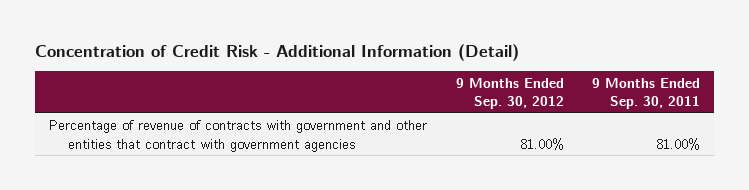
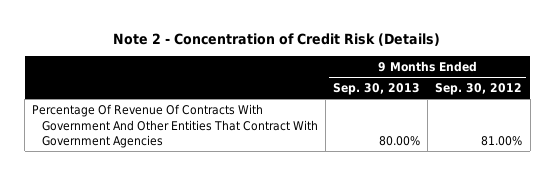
- Concentration of Credit Risk - Additional Information (Detail)
+ Note 2 - Concentration of Credit Risk (Details)
- | 9 Months Ended Sep. 30, 2012 | 9 Months Ended Sep. 30, 2011
+ | 9 Months Ended Sep. 30, 2013 | 9 Months Ended Sep. 30, 2012
- Percentage of revenue of contracts with government and other entities that contract with government agencies | 81.00% | 81.00%
+ Percentage Of Revenue Of Contracts With Government And Other Entities That Contract With Government Agencies | 80.00% | 81.00%

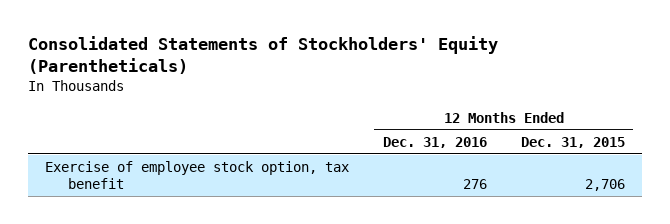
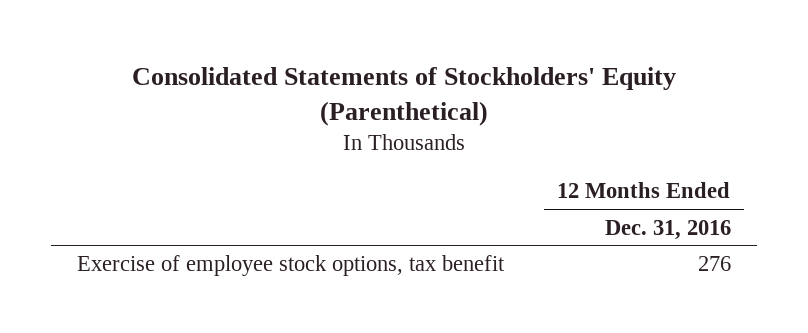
- Consolidated Statements of Stockholders' Equity (Parentheticals)
+ Consolidated Statements of Stockholders' Equity (Parenthetical)
- | 12 Months Ended Dec. 31, 2016 | 12 Months Ended Dec. 31, 2015
+ | 12 Months Ended Dec. 31, 2016
- Exercise of employee stock option, tax benefit | 276 | 2,706
+ Exercise of employee stock options, tax benefit | 276

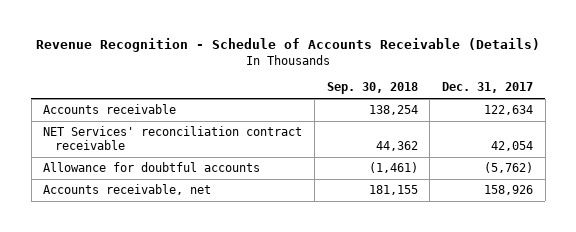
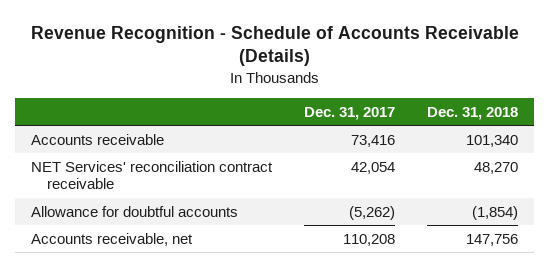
- | Sep. 30, 2018 | Dec. 31, 2017
+ | Dec. 31, 2017 | Dec. 31, 2018
- Accounts receivable | 138,254 | 122,634
+ Accounts receivable | 73,416 | 101,340
- Allowance for doubtful accounts | (1,461) | (5,762)
- Accounts receivable, net | 181,155 | 158,926
+ Allowance for doubtful accounts | (5,262) | (1,854)
+ Accounts receivable, net | 110,208 | 147,756

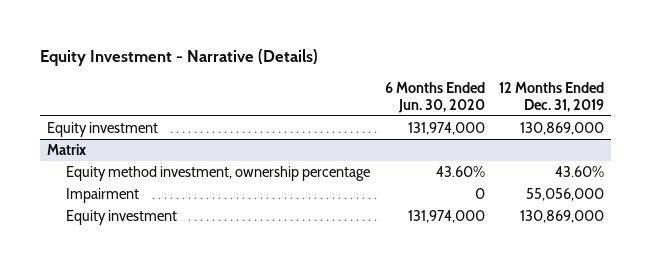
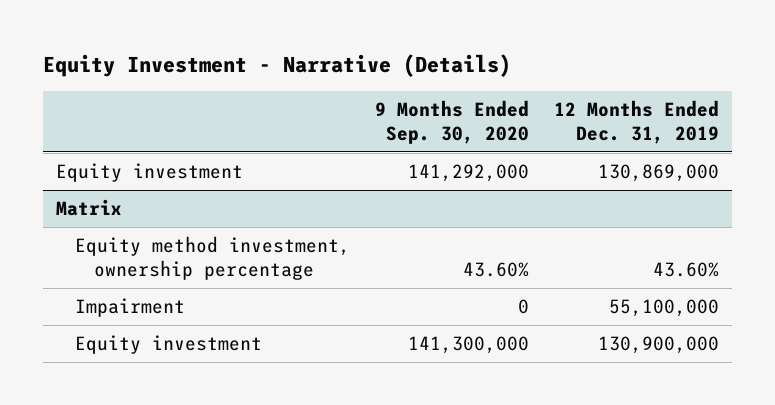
- | 6 Months Ended Jun. 30, 2020 | 12 Months Ended Dec. 31, 2019
+ | 9 Months Ended Sep. 30, 2020 | 12 Months Ended Dec. 31, 2019
@ Matrix
- Impairment | 0 | 55,056,000
- Equity investment | 131,974,000 | 130,869,000
+ Impairment | 0 | 55,100,000
+ Equity investment | 141,300,000 | 130,900,000

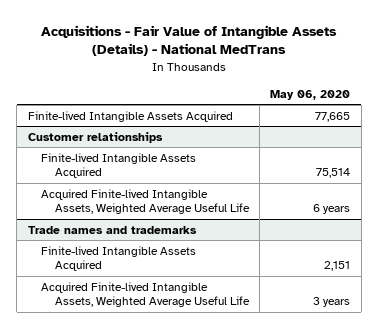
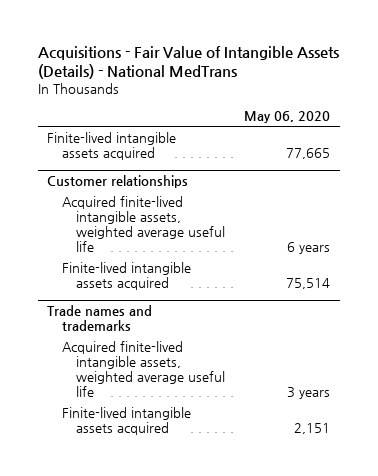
- Finite-lived Intangible Assets Acquired | 77,665
+ Finite-lived intangible assets acquired | 77,665
@ Customer relationships
- Finite-lived Intangible Assets Acquired | 75,514
- Acquired Finite-lived Intangible Assets, Weighted Average Useful Life | 6 years
+ Acquired finite-lived intangible assets, weighted average useful life | 6 years
+ Finite-lived intangible assets acquired | 75,514
@ Trade names and trademarks
- Finite-lived Intangible Assets Acquired | 2,151
- Acquired Finite-lived Intangible Assets, Weighted Average Useful Life | 3 years
+ Acquired finite-lived intangible assets, weighted average useful life | 3 years
+ Finite-lived intangible assets acquired | 2,151

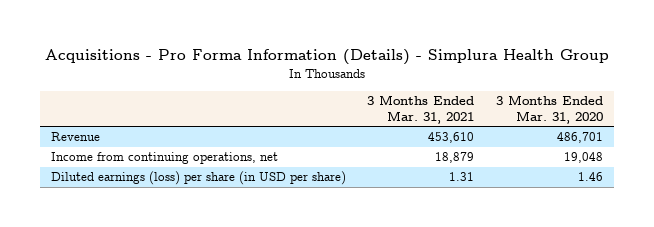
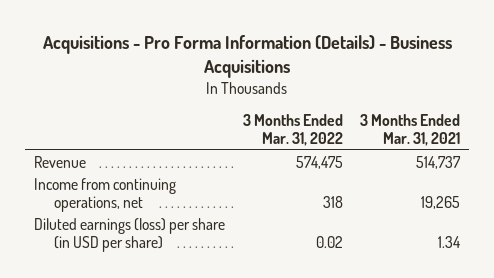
- Acquisitions - Pro Forma Information (Details) - Simplura Health Group
+ Acquisitions - Pro Forma Information (Details) - Business Acquisitions
- | 3 Months Ended Mar. 31, 2021 | 3 Months Ended Mar. 31, 2020
+ | 3 Months Ended Mar. 31, 2022 | 3 Months Ended Mar. 31, 2021
- Revenue | 453,610 | 486,701
- Income from continuing operations, net | 18,879 | 19,048
- Diluted earnings (loss) per share (in USD per share) | 1.31 | 1.46
+ Revenue | 574,475 | 514,737
+ Income from continuing operations, net | 318 | 19,265
+ Diluted earnings (loss) per share (in USD per share) | 0.02 | 1.34

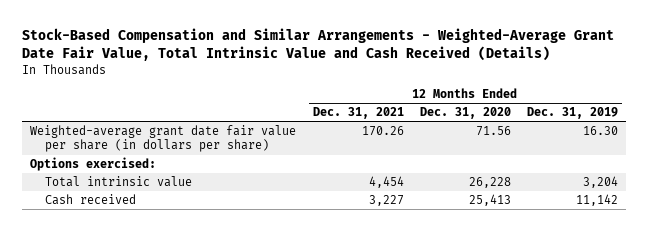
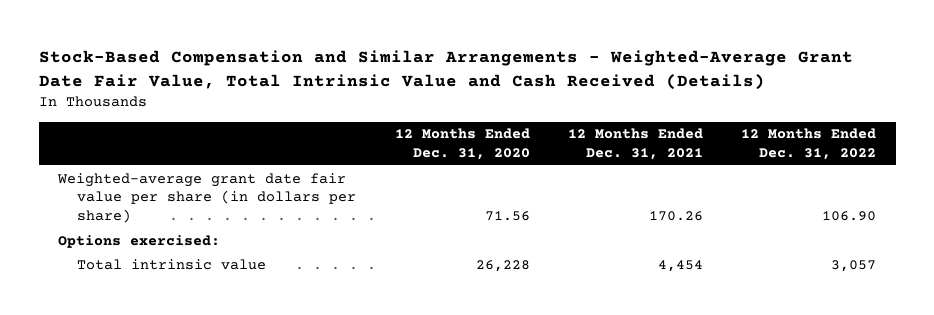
- | 12 Months Ended Dec. 31, 2021 | 12 Months Ended Dec. 31, 2020 | 12 Months Ended Dec. 31, 2019
+ | 12 Months Ended Dec. 31, 2020 | 12 Months Ended Dec. 31, 2021 | 12 Months Ended Dec. 31, 2022
- Cash received | 3,227 | 25,413 | 11,142

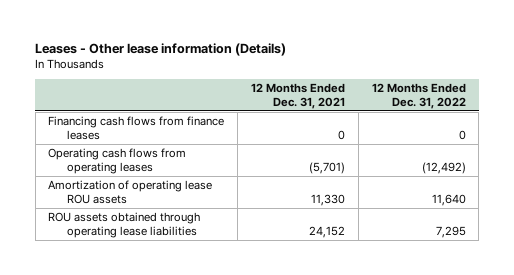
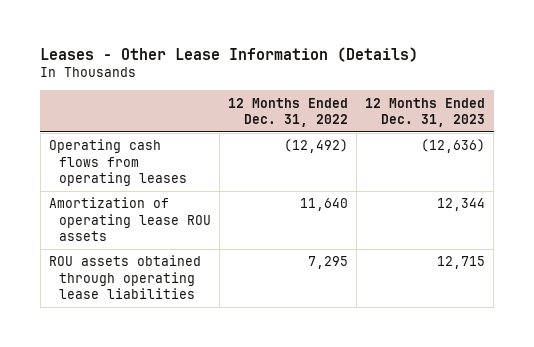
- Leases - Other lease information (Details)
+ Leases - Other Lease Information (Details)
- | 12 Months Ended Dec. 31, 2021 | 12 Months Ended Dec. 31, 2022
+ | 12 Months Ended Dec. 31, 2022 | 12 Months Ended Dec. 31, 2023
- Financing cash flows from finance leases | 0 | 0

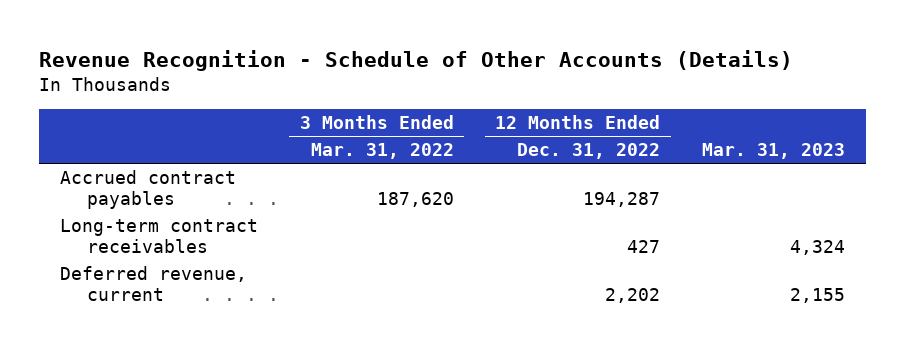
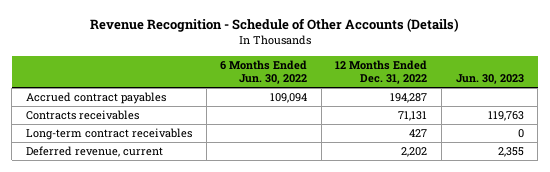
- | 3 Months Ended Mar. 31, 2022 | 12 Months Ended Dec. 31, 2022 | Mar. 31, 2023
+ | 6 Months Ended Jun. 30, 2022 | 12 Months Ended Dec. 31, 2022 | Jun. 30, 2023
+ Contracts receivables | | 71,131 | 119,763

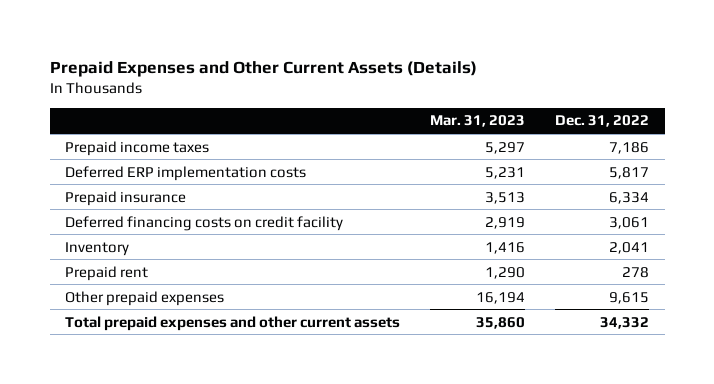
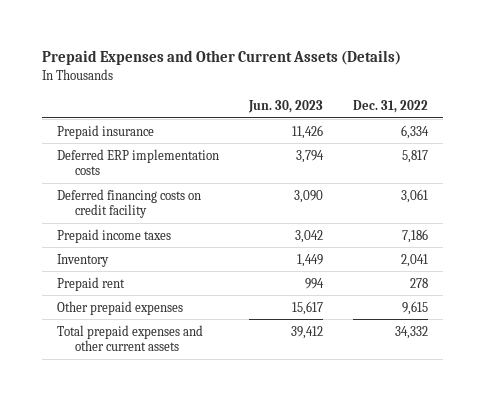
- | Mar. 31, 2023 | Dec. 31, 2022
+ | Jun. 30, 2023 | Dec. 31, 2022
moved down: Deferred ERP implementation costs | 3,794 | 5,817
moved down: Prepaid income taxes | 3,042 | 7,186

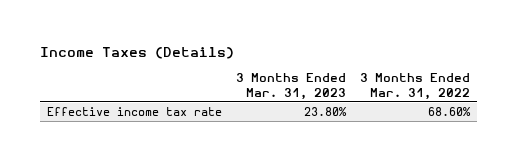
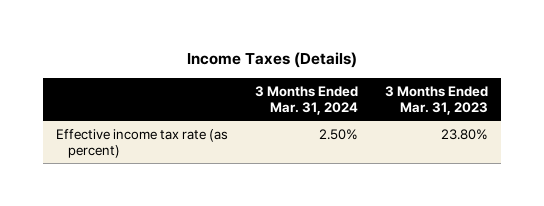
- | 3 Months Ended Mar. 31, 2023 | 3 Months Ended Mar. 31, 2022
+ | 3 Months Ended Mar. 31, 2024 | 3 Months Ended Mar. 31, 2023
- Effective income tax rate | 23.80% | 68.60%
+ Effective income tax rate (as percent) | 2.50% | 23.80%

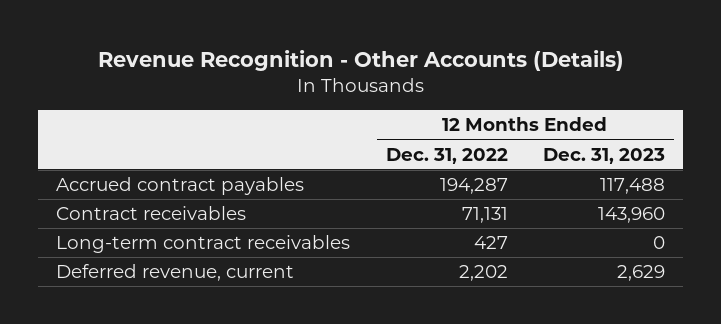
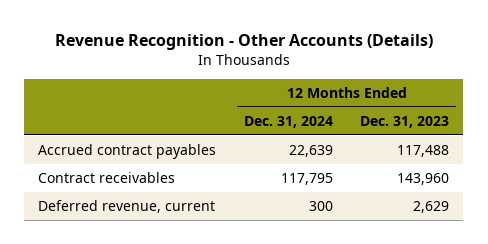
- | 12 Months Ended Dec. 31, 2022 | 12 Months Ended Dec. 31, 2023
+ | 12 Months Ended Dec. 31, 2024 | 12 Months Ended Dec. 31, 2023
- Long-term contract receivables | 427 | 0

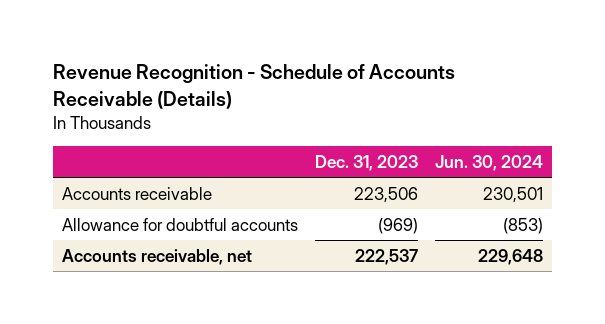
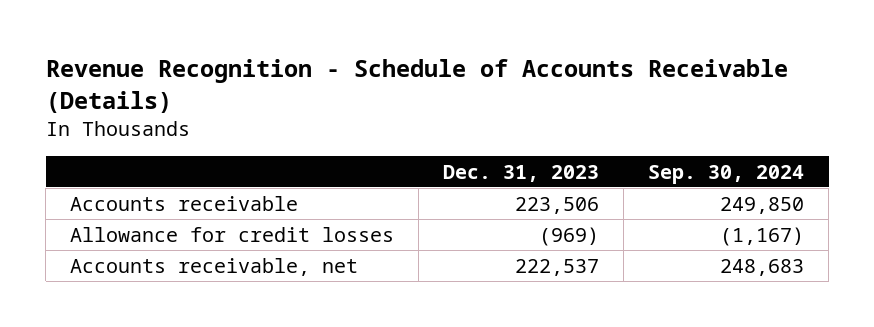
- | Dec. 31, 2023 | Jun. 30, 2024
+ | Dec. 31, 2023 | Sep. 30, 2024
- Allowance for doubtful accounts | (969) | (853)
+ Allowance for credit losses | (969) | (1,167)

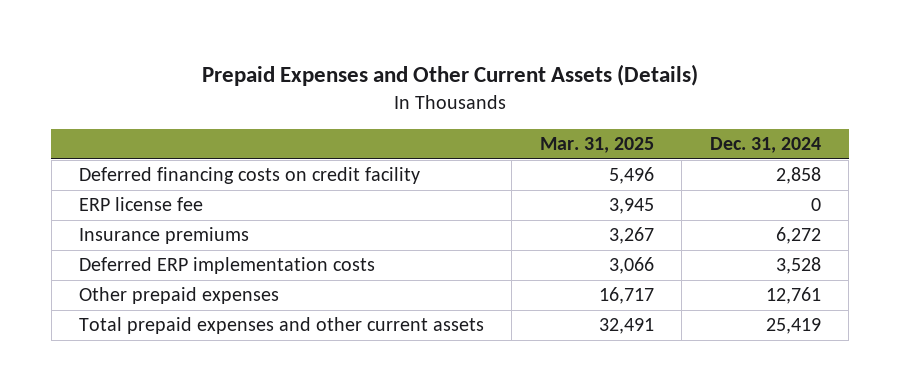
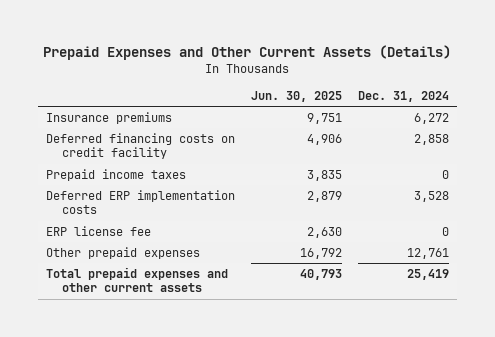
- | Mar. 31, 2025 | Dec. 31, 2024
+ | Jun. 30, 2025 | Dec. 31, 2024
moved down: Deferred financing costs on credit facility | 4,906 | 2,858
+ Prepaid income taxes | 3,835 | 0
moved down: ERP license fee | 2,630 | 0

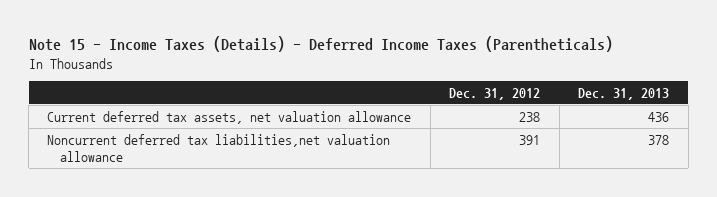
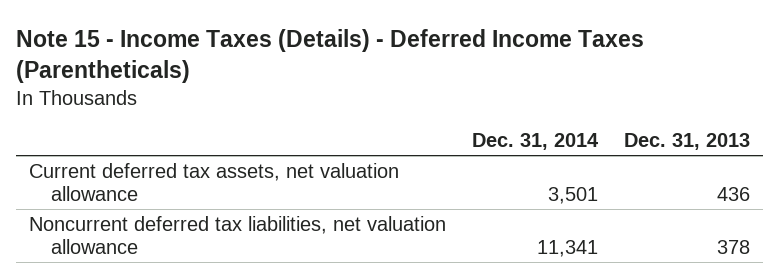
- | Dec. 31, 2012 | Dec. 31, 2013
+ | Dec. 31, 2014 | Dec. 31, 2013
- Noncurrent deferred tax liabilities,net valuation allowance | 391 | 378
+ Noncurrent deferred tax liabilities, net valuation allowance | 11,341 | 378

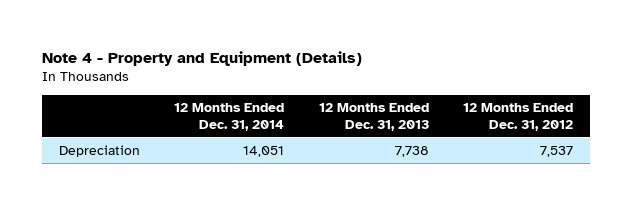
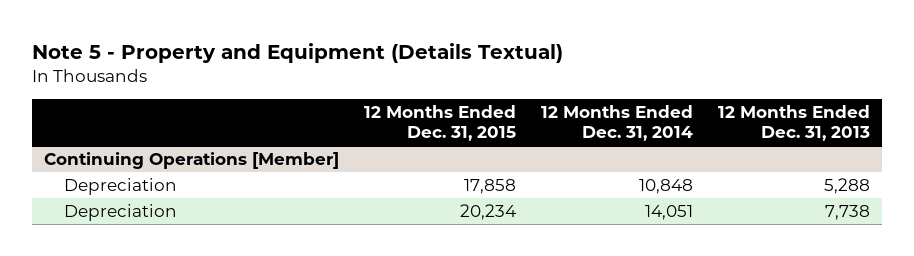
- Note 4 - Property and Equipment (Details)
+ Note 5 - Property and Equipment (Details Textual)
- | 12 Months Ended Dec. 31, 2014 | 12 Months Ended Dec. 31, 2013 | 12 Months Ended Dec. 31, 2012
+ | 12 Months Ended Dec. 31, 2015 | 12 Months Ended Dec. 31, 2014 | 12 Months Ended Dec. 31, 2013
+ Continuing Operations [Member]
+ Depreciation | 17,858 | 10,848 | 5,288

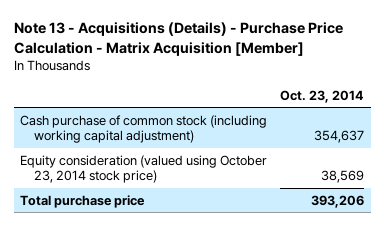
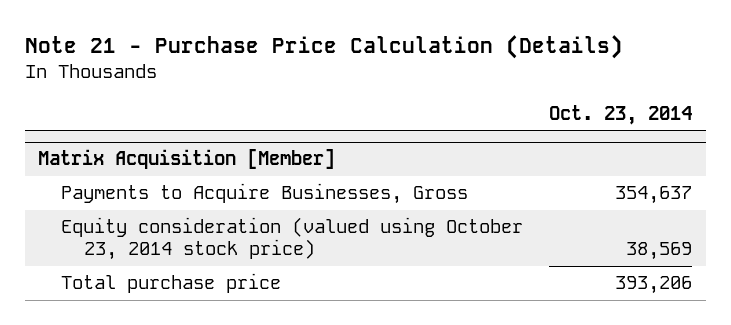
- Note 13 - Acquisitions (Details) - Purchase Price Calculation - Matrix Acquisition [Member]
+ Note 21 - Purchase Price Calculation (Details)
- Cash purchase of common stock (including working capital adjustment) | 354,637
+ Matrix Acquisition [Member]
+ Payments to Acquire Businesses, Gross | 354,637

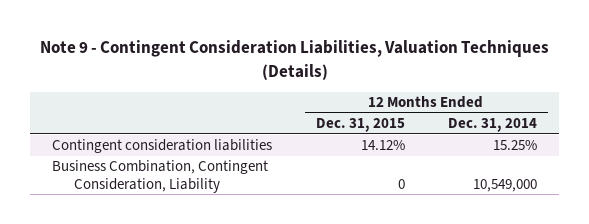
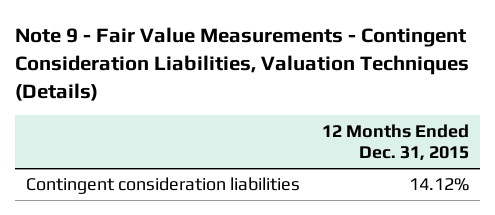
- Note 9 - Contingent Consideration Liabilities, Valuation Techniques (Details)
+ Note 9 - Fair Value Measurements - Contingent Consideration Liabilities, Valuation Techniques (Details)
- | 12 Months Ended Dec. 31, 2015 | 12 Months Ended Dec. 31, 2014
+ | 12 Months Ended Dec. 31, 2015
- Business Combination, Contingent Consideration, Liability | 0 | 10,549,000

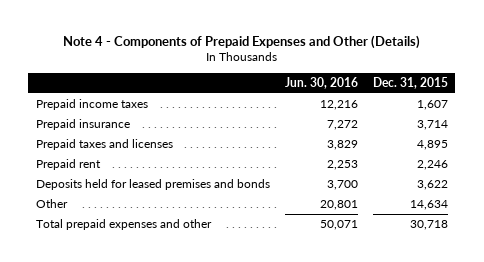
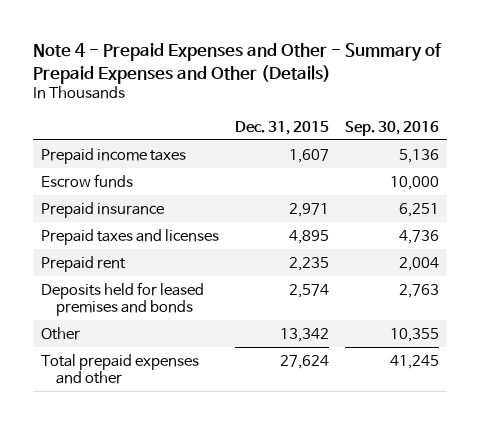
- Note 4 - Components of Prepaid Expenses and Other (Details)
+ Note 4 - Prepaid Expenses and Other - Summary of Prepaid Expenses and Other (Details)
- | Jun. 30, 2016 | Dec. 31, 2015
+ | Dec. 31, 2015 | Sep. 30, 2016
- Prepaid insurance | 7,272 | 3,714
+ Escrow funds | | 10,000
+ Prepaid insurance | 2,971 | 6,251
- Prepaid rent | 2,253 | 2,246
- Deposits held for leased premises and bonds | 3,700 | 3,622
- Other | 20,801 | 14,634
- Total prepaid expenses and other | 50,071 | 30,718
+ Prepaid rent | 2,235 | 2,004
+ Deposits held for leased premises and bonds | 2,574 | 2,763
+ Other | 13,342 | 10,355
+ Total prepaid expenses and other | 27,624 | 41,245

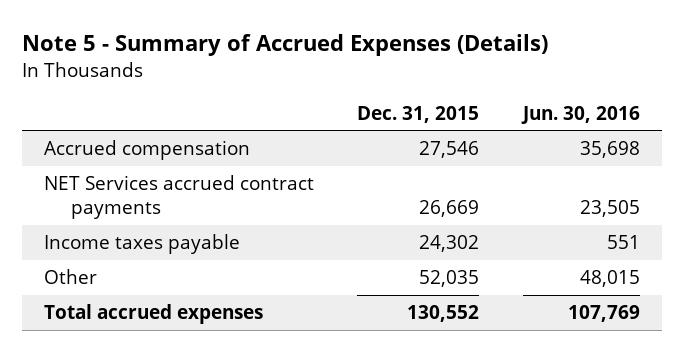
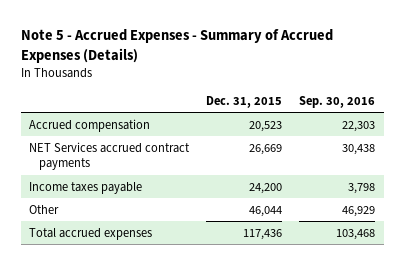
- Note 5 - Summary of Accrued Expenses (Details)
+ Note 5 - Accrued Expenses - Summary of Accrued Expenses (Details)
- | Dec. 31, 2015 | Jun. 30, 2016
+ | Dec. 31, 2015 | Sep. 30, 2016
- Accrued compensation | 27,546 | 35,698
+ Accrued compensation | 20,523 | 22,303
- Income taxes payable | 24,302 | 551
- Other | 52,035 | 48,015
- Total accrued expenses | 130,552 | 107,769
+ Income taxes payable | 24,200 | 3,798
+ Other | 46,044 | 46,929
+ Total accrued expenses | 117,436 | 103,468

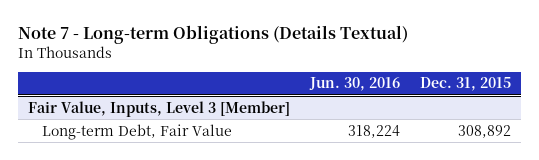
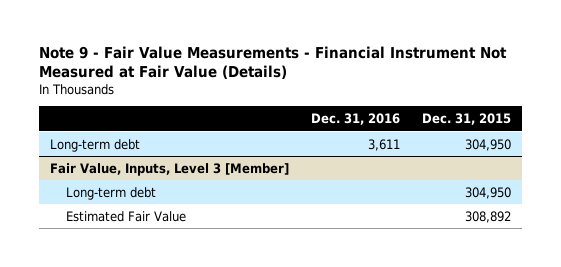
- Note 7 - Long-term Obligations (Details Textual)
+ Note 9 - Fair Value Measurements - Financial Instrument Not Measured at Fair Value (Details)
- | Jun. 30, 2016 | Dec. 31, 2015
+ | Dec. 31, 2016 | Dec. 31, 2015
+ Long-term debt | 3,611 | 304,950
@ Fair Value, Inputs, Level 3 [Member]
- Long-term Debt, Fair Value | 318,224 | 308,892
+ Long-term debt | | 304,950
+ Estimated Fair Value | | 308,892

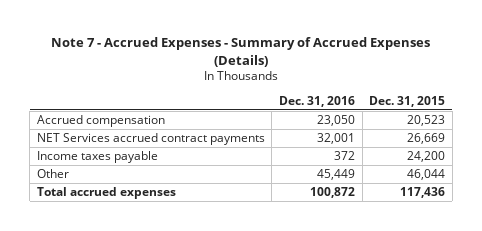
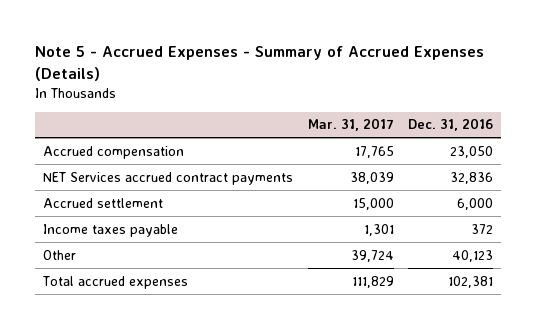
- Note 7 - Accrued Expenses - Summary of Accrued Expenses (Details)
+ Note 5 - Accrued Expenses - Summary of Accrued Expenses (Details)
- | Dec. 31, 2016 | Dec. 31, 2015
+ | Mar. 31, 2017 | Dec. 31, 2016
- NET Services accrued contract payments | 32,001 | 26,669
+ NET Services accrued contract payments | 38,039 | 32,836
+ Accrued settlement | 15,000 | 6,000
- Other | 45,449 | 46,044
- Total accrued expenses | 100,872 | 117,436
+ Other | 39,724 | 40,123
+ Total accrued expenses | 111,829 | 102,381

